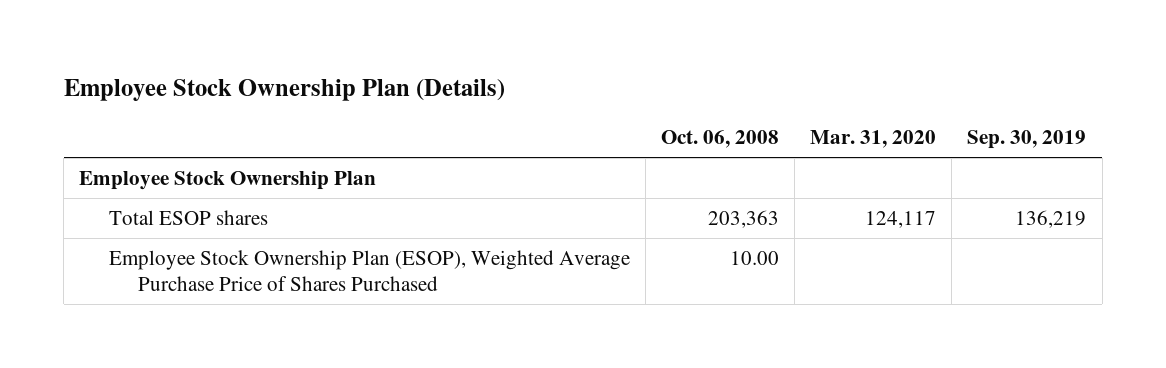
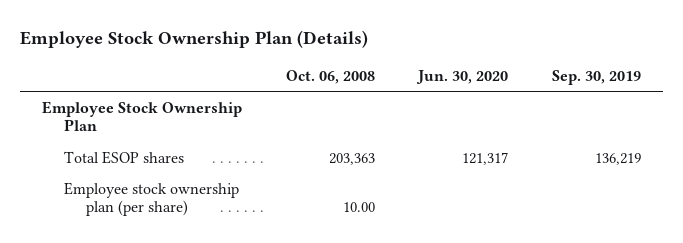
- | Oct. 06, 2008 | Mar. 31, 2020 | Sep. 30, 2019
+ | Oct. 06, 2008 | Jun. 30, 2020 | Sep. 30, 2019
- Employee Stock Ownership Plan (ESOP), Weighted Average Purchase Price of Shares Purchased | 10.00 | |
+ Employee stock ownership plan (per share) | 10.00 | |

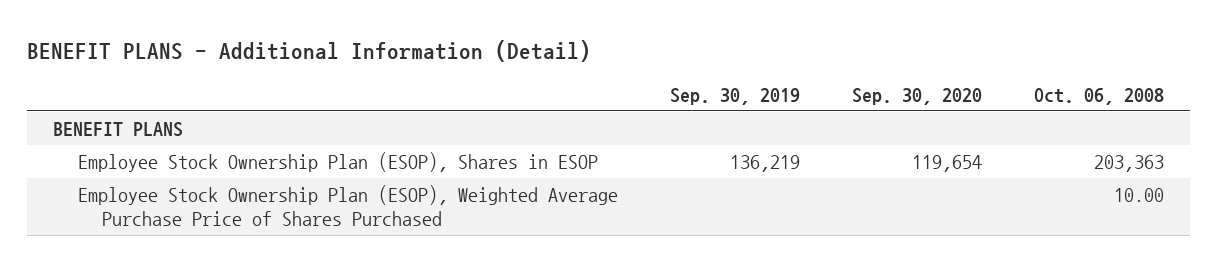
- Employee Stock Ownership Plan (Details)
+ BENEFIT PLANS - Additional Information (Detail)
- | Oct. 06, 2008 | Jun. 30, 2020 | Sep. 30, 2019
+ | Sep. 30, 2019 | Sep. 30, 2020 | Oct. 06, 2008
- Employee Stock Ownership Plan
- Total ESOP shares | 203,363 | 121,317 | 136,219
- Employee stock ownership plan (per share) | 10.00 | |
+ BENEFIT PLANS
+ Employee Stock Ownership Plan (ESOP), Shares in ESOP | 136,219 | 119,654 | 203,363
+ Employee Stock Ownership Plan (ESOP), Weighted Average Purchase Price of Shares Purchased | | | 10.00

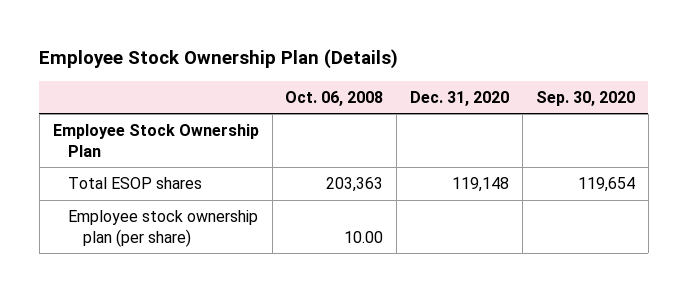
- BENEFIT PLANS - Additional Information (Detail)
+ Employee Stock Ownership Plan (Details)
- | Sep. 30, 2019 | Sep. 30, 2020 | Oct. 06, 2008
+ | Oct. 06, 2008 | Dec. 31, 2020 | Sep. 30, 2020
- BENEFIT PLANS
- Employee Stock Ownership Plan (ESOP), Shares in ESOP | 136,219 | 119,654 | 203,363
- Employee Stock Ownership Plan (ESOP), Weighted Average Purchase Price of Shares Purchased | | | 10.00
+ Employee Stock Ownership Plan
+ Total ESOP shares | 203,363 | 119,148 | 119,654
+ Employee stock ownership plan (per share) | 10.00 | |

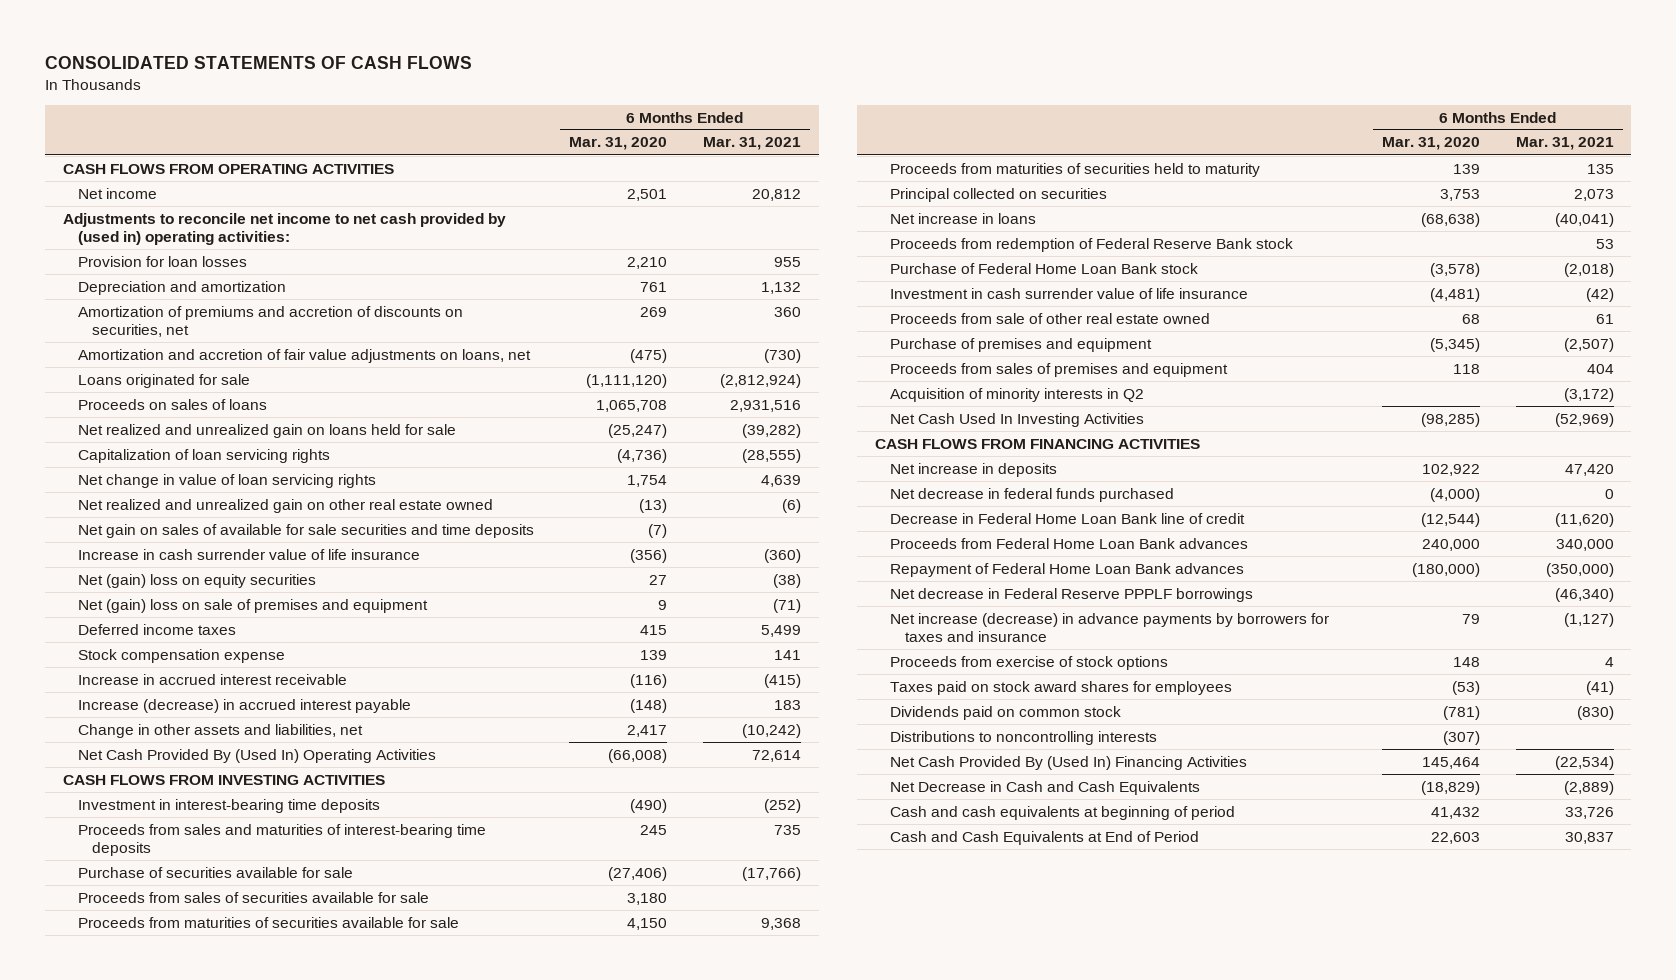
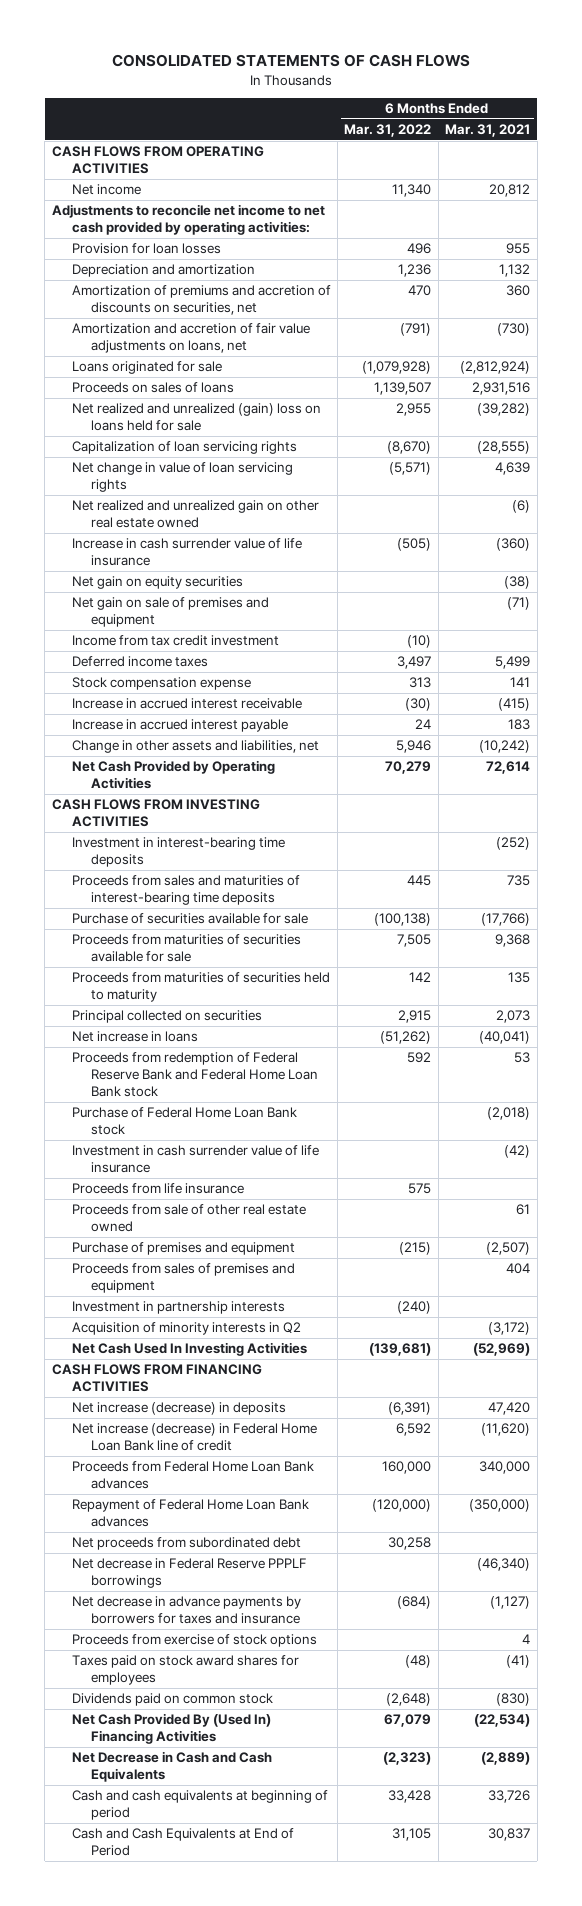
- | 6 Months Ended Mar. 31, 2020 | 6 Months Ended Mar. 31, 2021
+ | 6 Months Ended Mar. 31, 2022 | 6 Months Ended Mar. 31, 2021
- Adjustments to reconcile net income to net cash provided by (used in) operating activities:
+ Adjustments to reconcile net income to net cash provided by operating activities:
- Net realized and unrealized gain on loans held for sale | (25,247) | (39,282)
+ Net realized and unrealized (gain) loss on loans held for sale | 2,955 | (39,282)
- Net gain on sales of available for sale securities and time deposits | (7) |
- Net (gain) loss on equity securities | 27 | (38)
- Net (gain) loss on sale of premises and equipment | 9 | (71)
+ Net gain on equity securities | | (38)
+ Net gain on sale of premises and equipment | | (71)
+ Income from tax credit investment | (10) |
- Increase (decrease) in accrued interest payable | (148) | 183
+ Increase in accrued interest payable | 24 | 183
- Net Cash Provided By (Used In) Operating Activities | (66,008) | 72,614
+ Net Cash Provided by Operating Activities | 70,279 | 72,614
- Proceeds from sales of securities available for sale | 3,180 |
- Proceeds from redemption of Federal Reserve Bank stock | | 53
+ Proceeds from redemption of Federal Reserve Bank and Federal Home Loan Bank stock | 592 | 53
+ Proceeds from life insurance | 575 |
+ Investment in partnership interests | (240) |
- Net increase in deposits | 102,922 | 47,420
- Net decrease in federal funds purchased | (4,000) | 0
- Decrease in Federal Home Loan Bank line of credit | (12,544) | (11,620)
+ Net increase (decrease) in deposits | (6,391) | 47,420
+ Net increase (decrease) in Federal Home Loan Bank line of credit | 6,592 | (11,620)
+ Net proceeds from subordinated debt | 30,258 |
- Net increase (decrease) in advance payments by borrowers for taxes and insurance | 79 | (1,127)
+ Net decrease in advance payments by borrowers for taxes and insurance | (684) | (1,127)
- Distributions to noncontrolling interests | (307) |

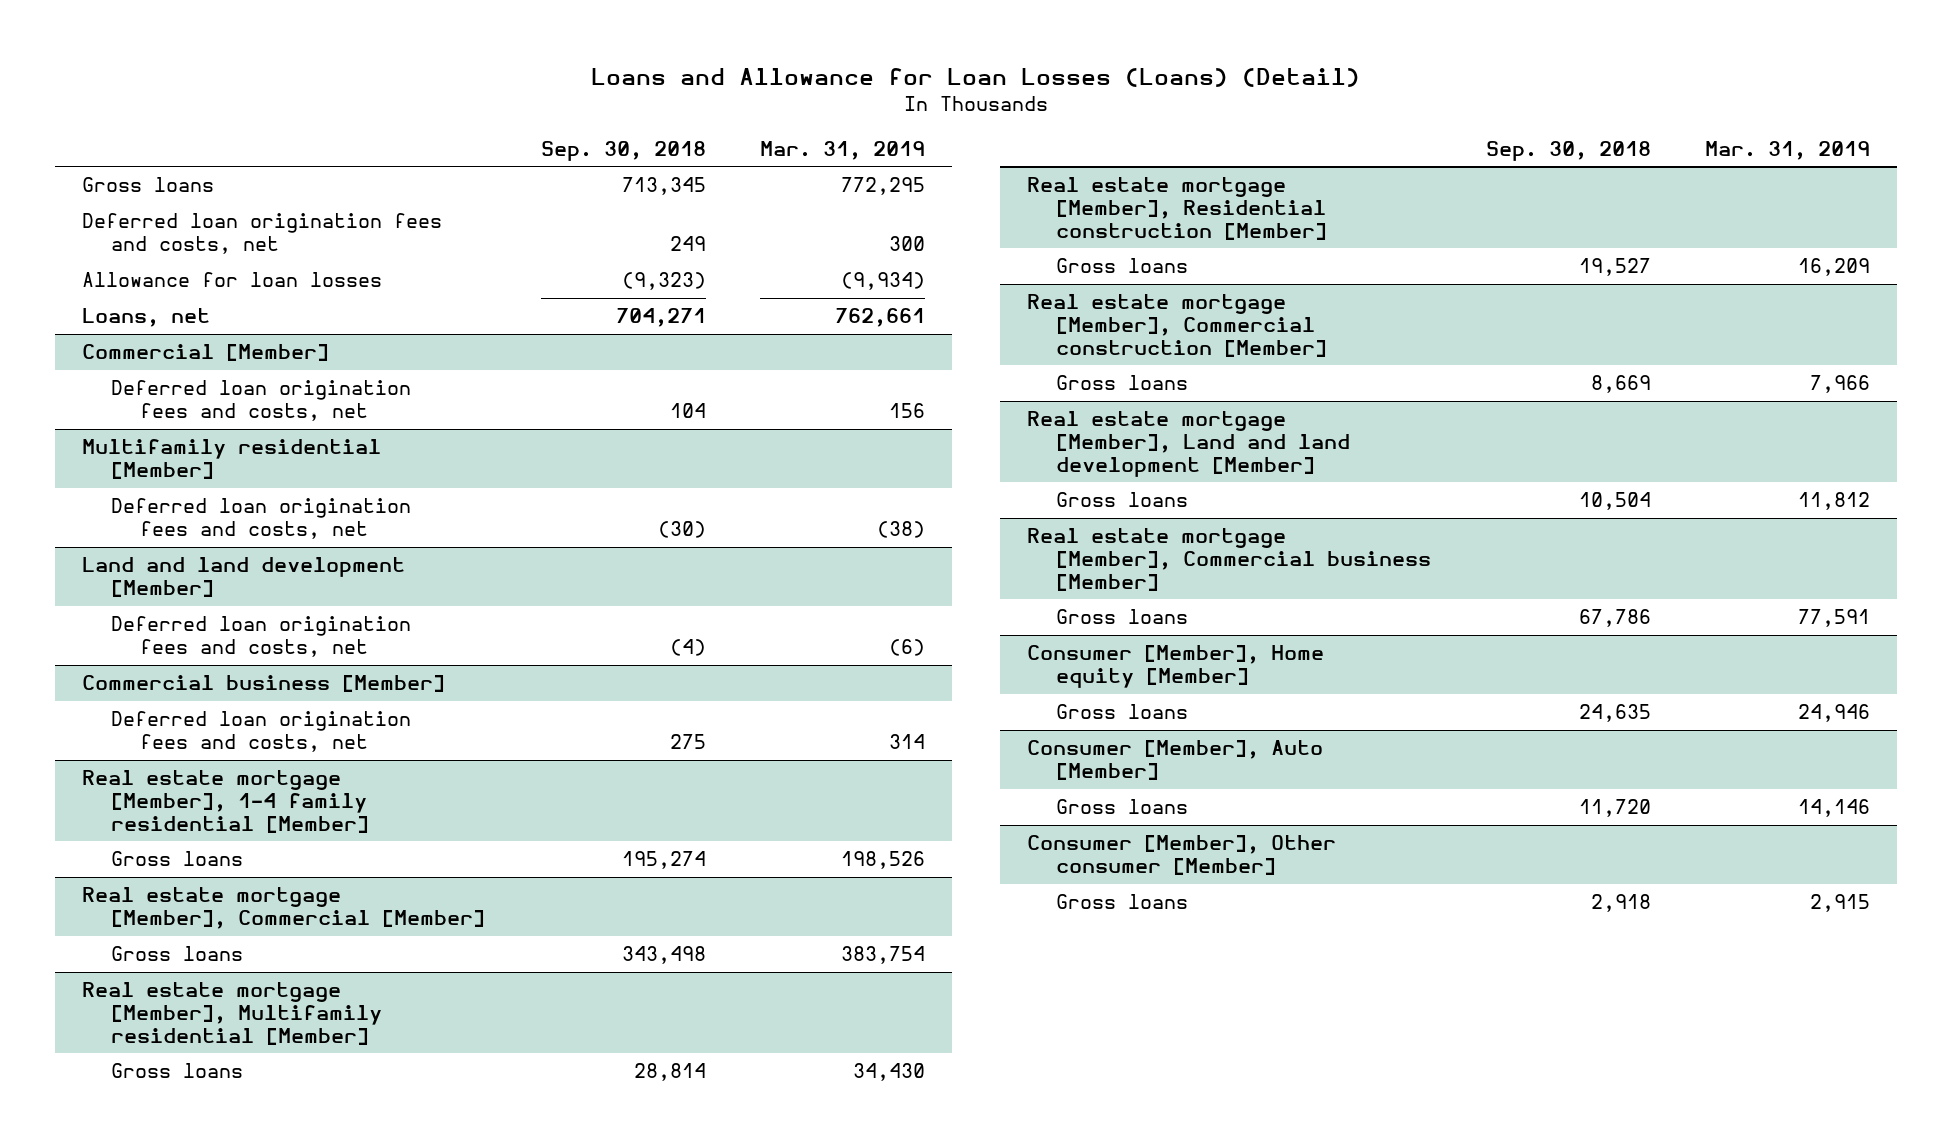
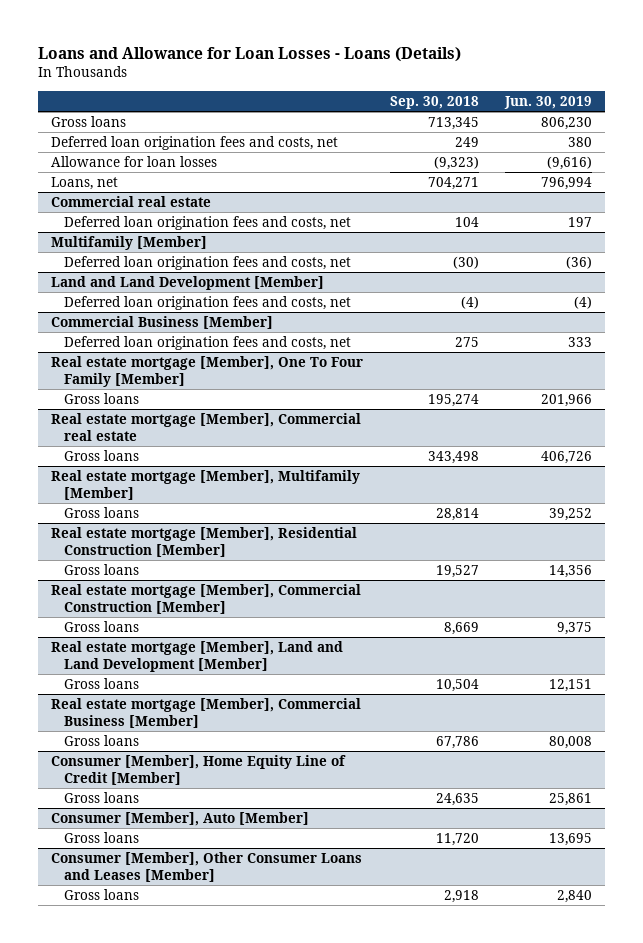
- Loans and Allowance for Loan Losses (Loans) (Detail)
+ Loans and Allowance for Loan Losses - Loans (Details)
- | Sep. 30, 2018 | Mar. 31, 2019
+ | Sep. 30, 2018 | Jun. 30, 2019
- Commercial [Member]
+ Commercial real estate
- Multifamily residential [Member]
+ Multifamily [Member]
- Land and land development [Member]
+ Land and Land Development [Member]
- Commercial business [Member]
+ Commercial Business [Member]
- Real estate mortgage [Member], 1-4 family residential [Member]
+ Real estate mortgage [Member], One To Four Family [Member]
- Real estate mortgage [Member], Commercial [Member]
+ Real estate mortgage [Member], Commercial real estate
- Real estate mortgage [Member], Multifamily residential [Member]
+ Real estate mortgage [Member], Multifamily [Member]
- Real estate mortgage [Member], Residential construction [Member]
+ Real estate mortgage [Member], Residential Construction [Member]
- Real estate mortgage [Member], Commercial construction [Member]
+ Real estate mortgage [Member], Commercial Construction [Member]
- Real estate mortgage [Member], Land and land development [Member]
+ Real estate mortgage [Member], Land and Land Development [Member]
- Real estate mortgage [Member], Commercial business [Member]
+ Real estate mortgage [Member], Commercial Business [Member]
- Consumer [Member], Home equity [Member]
+ Consumer [Member], Home Equity Line of Credit [Member]
- Consumer [Member], Other consumer [Member]
+ Consumer [Member], Other Consumer Loans and Leases [Member]

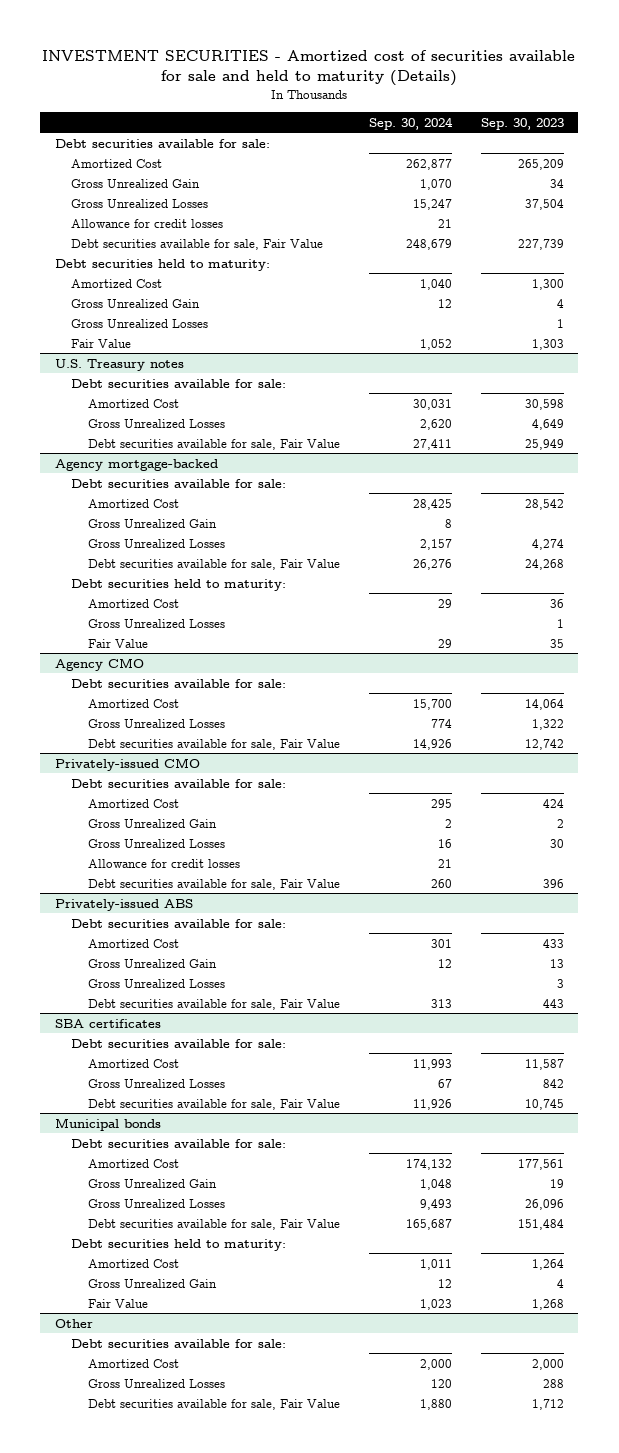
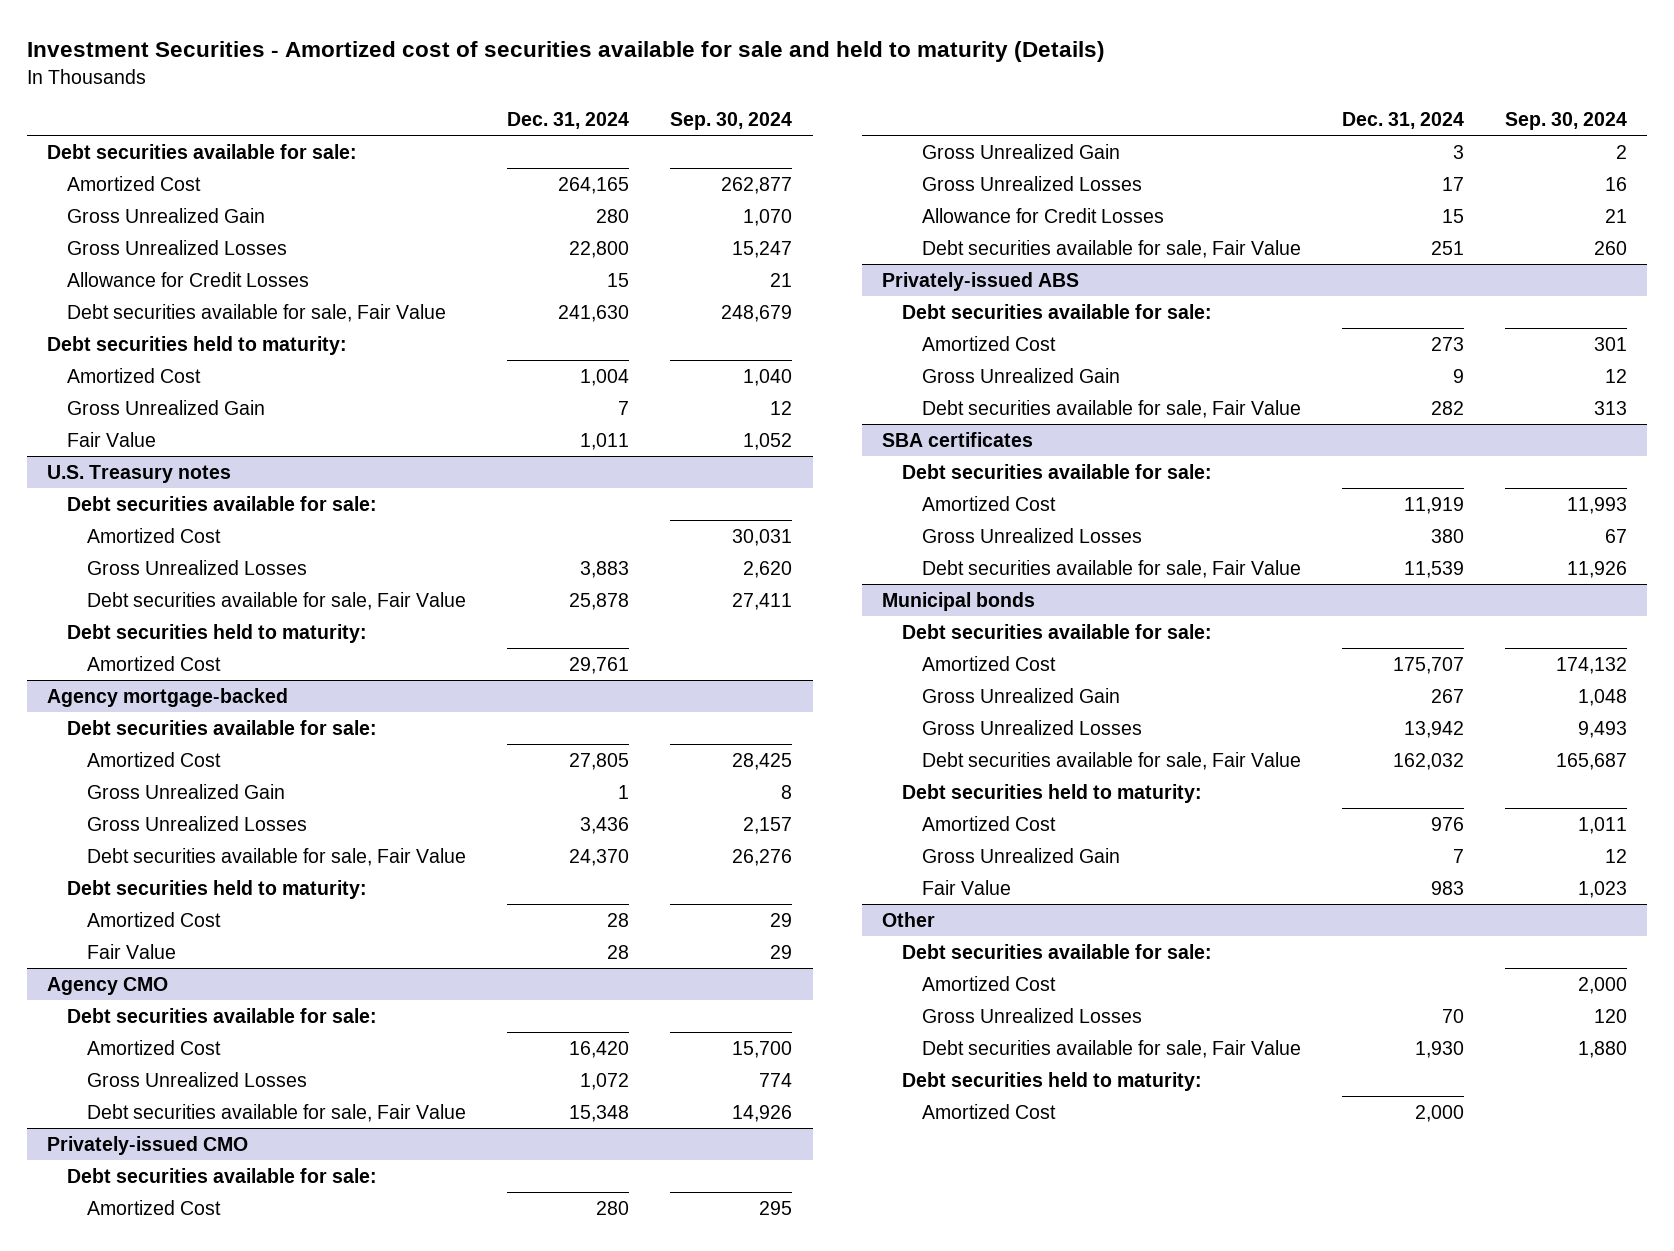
- INVESTMENT SECURITIES - Amortized cost of securities available for sale and held to maturity (Details)
+ Investment Securities - Amortized cost of securities available for sale and held to maturity (Details)
- | Sep. 30, 2024 | Sep. 30, 2023
+ | Dec. 31, 2024 | Sep. 30, 2024
- Allowance for credit losses | 21 |
+ Allowance for Credit Losses | 15 | 21
- Gross Unrealized Losses | | 1
@ U.S. Treasury notes
+ Debt securities held to maturity:
+ Amortized Cost | 29,761 |
@ Agency mortgage-backed
- Gross Unrealized Losses | | 1
@ Privately-issued CMO
- Allowance for credit losses | 21 |
+ Allowance for Credit Losses | 15 | 21
@ Privately-issued ABS
- Gross Unrealized Losses | | 3
@ Other
+ Debt securities held to maturity:
+ Amortized Cost | 2,000 |

